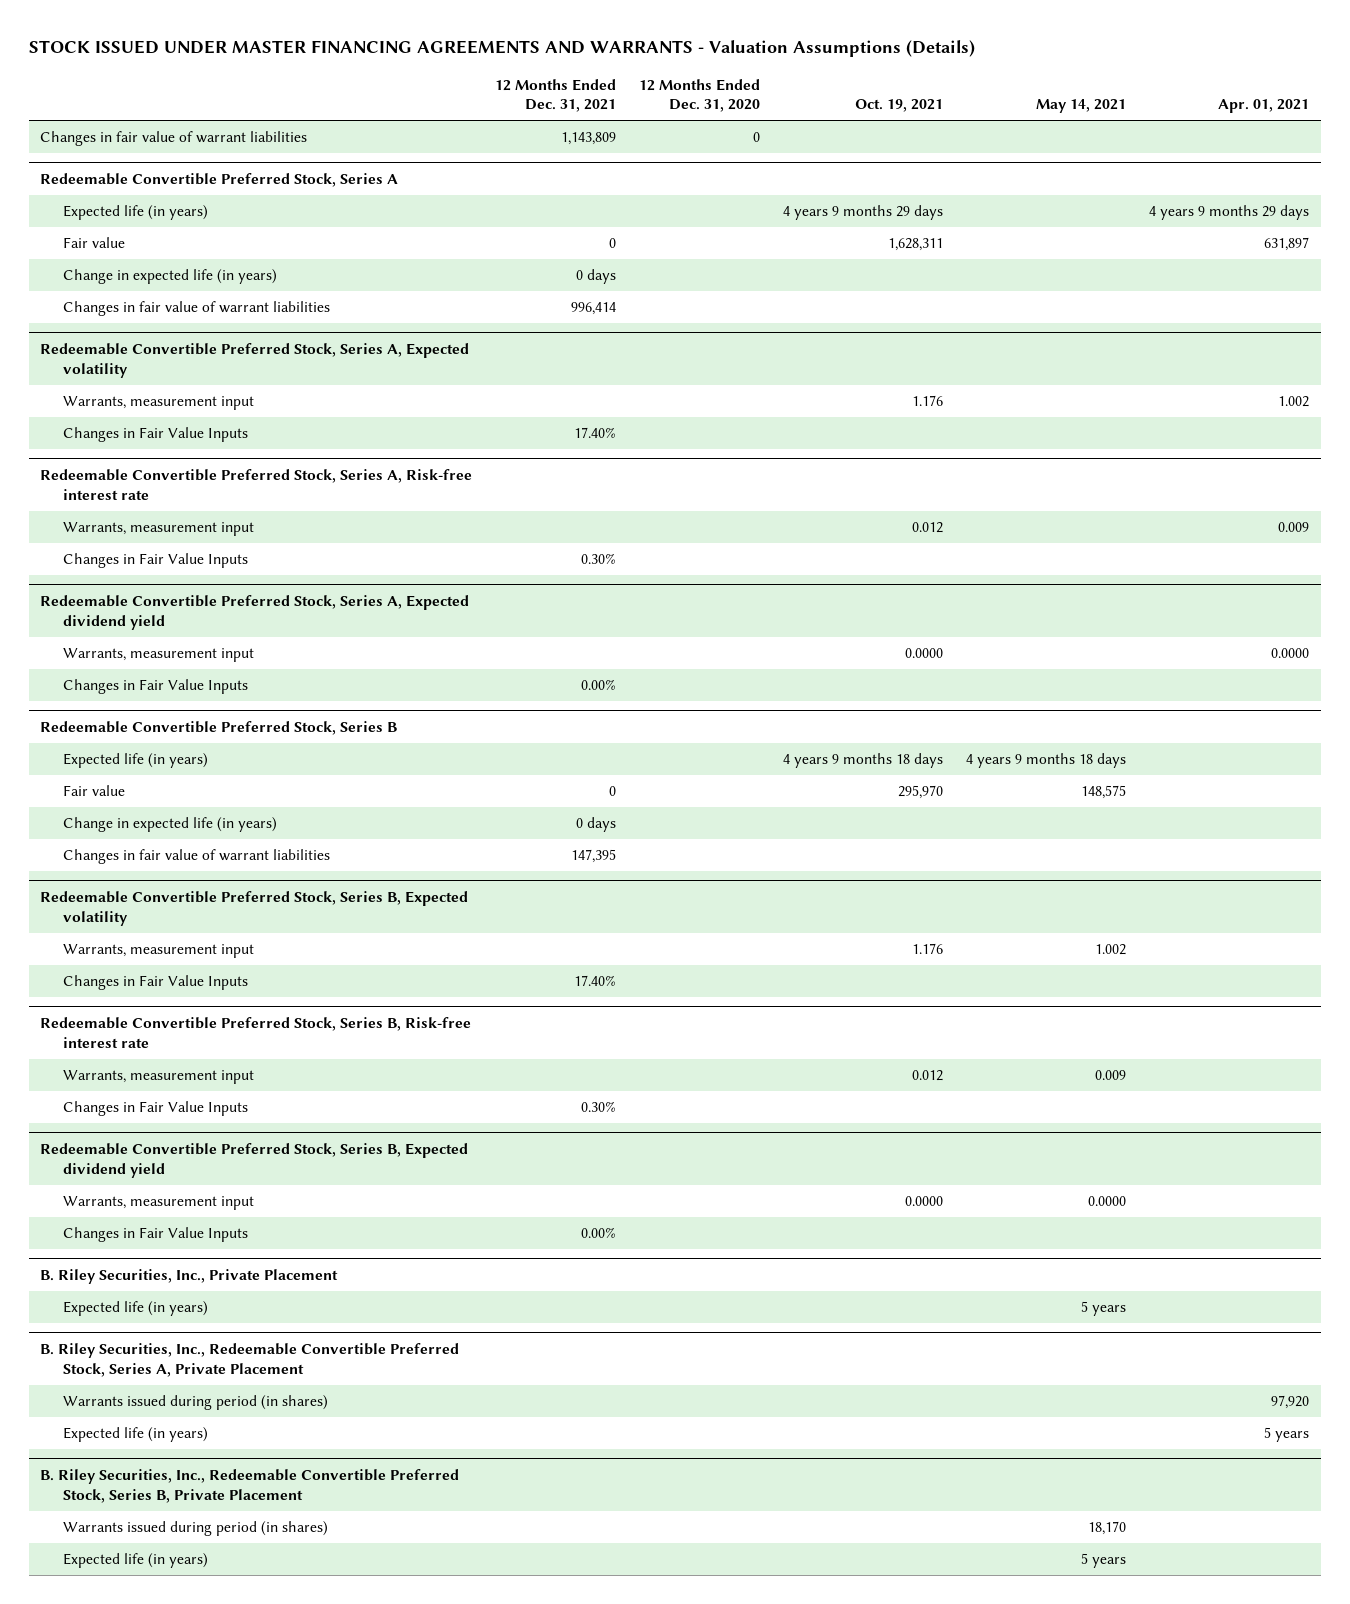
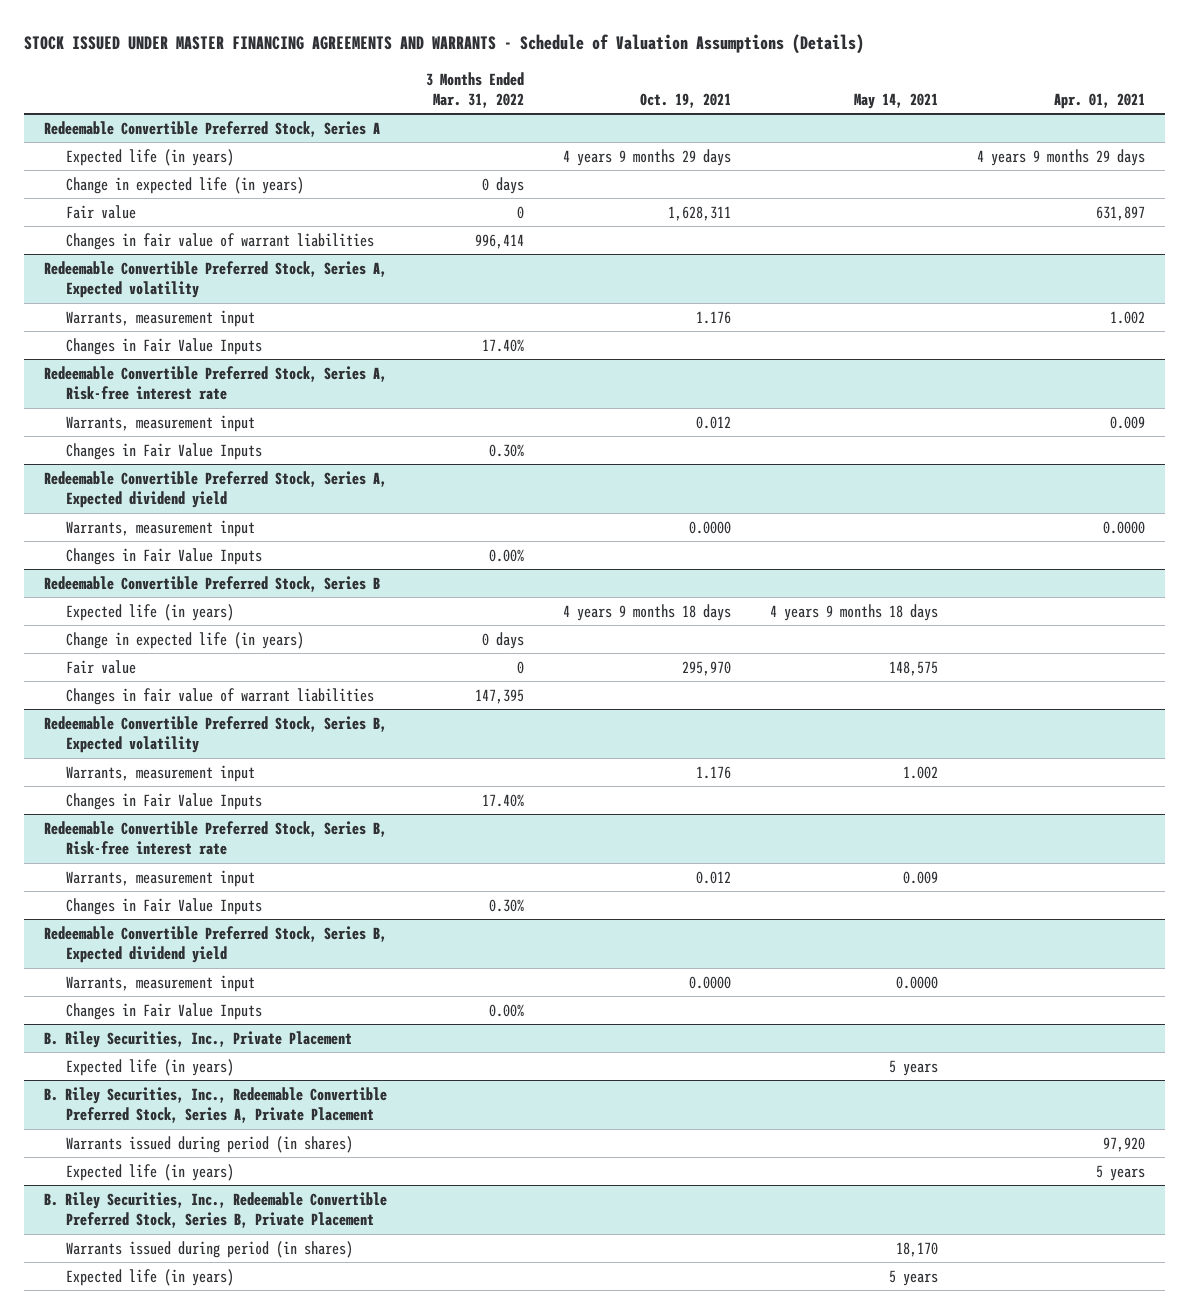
- STOCK ISSUED UNDER MASTER FINANCING AGREEMENTS AND WARRANTS - Valuation Assumptions (Details)
+ STOCK ISSUED UNDER MASTER FINANCING AGREEMENTS AND WARRANTS - Schedule of Valuation Assumptions (Details)
- | 12 Months Ended Dec. 31, 2021 | 12 Months Ended Dec. 31, 2020 | Oct. 19, 2021 | May 14, 2021 | Apr. 01, 2021
+ | 3 Months Ended Mar. 31, 2022 | Oct. 19, 2021 | May 14, 2021 | Apr. 01, 2021
- Changes in fair value of warrant liabilities | 1,143,809 | 0 | | |
@ Redeemable Convertible Preferred Stock, Series A
moved down: Fair value | 0 | 1,628,311 | | 631,897
@ Redeemable Convertible Preferred Stock, Series B
moved down: Fair value | 0 | 295,970 | 148,575 |

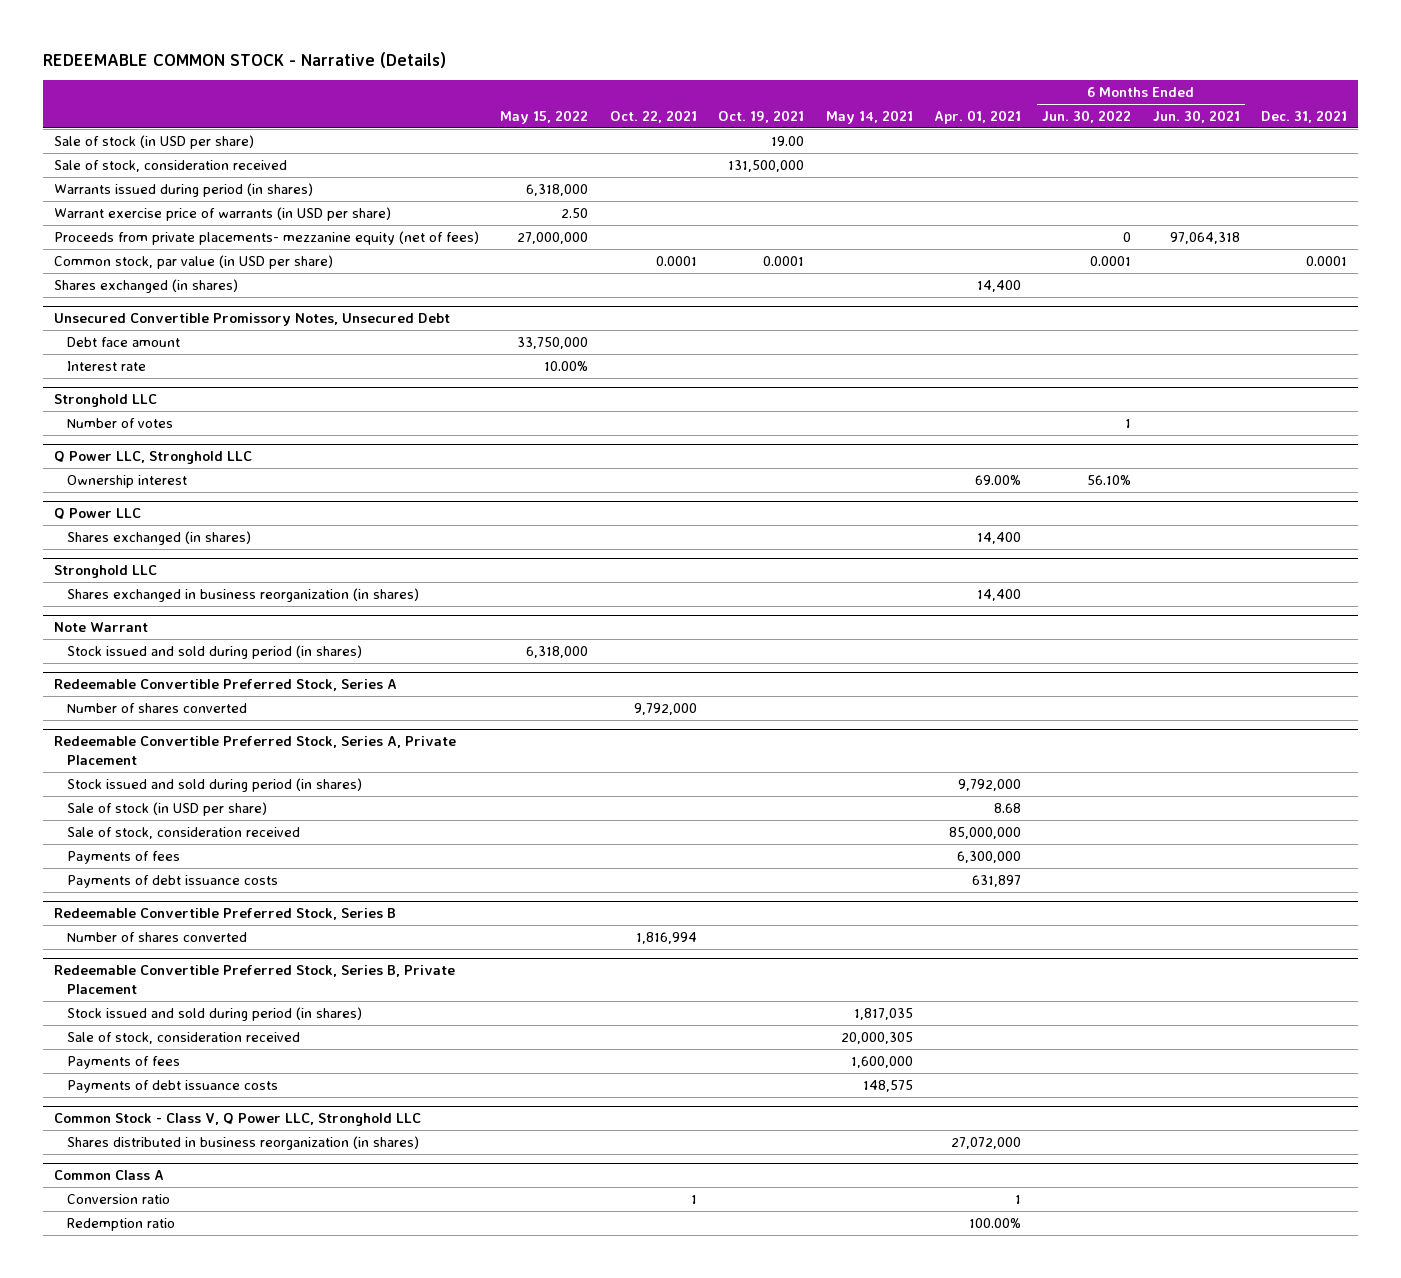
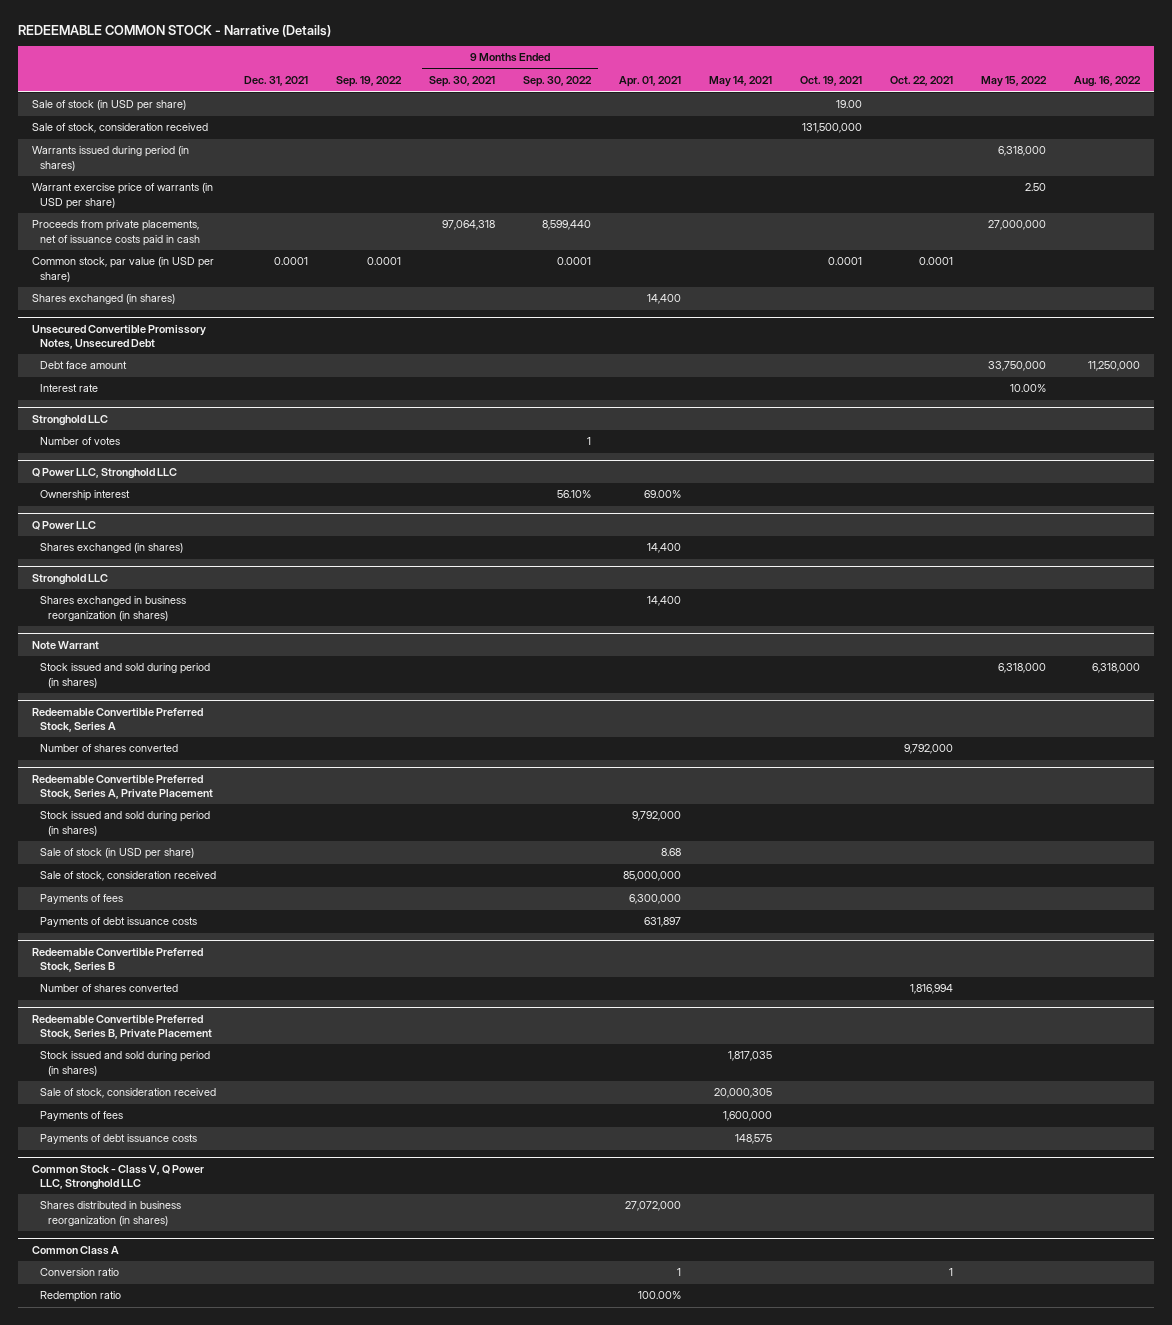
- | May 15, 2022 | Oct. 22, 2021 | Oct. 19, 2021 | May 14, 2021 | Apr. 01, 2021 | 6 Months Ended Jun. 30, 2022 | 6 Months Ended Jun. 30, 2021 | Dec. 31, 2021
+ | Dec. 31, 2021 | Sep. 19, 2022 | 9 Months Ended Sep. 30, 2021 | 9 Months Ended Sep. 30, 2022 | Apr. 01, 2021 | May 14, 2021 | Oct. 19, 2021 | Oct. 22, 2021 | May 15, 2022 | Aug. 16, 2022
- Proceeds from private placements- mezzanine equity (net of fees) | 27,000,000 | | | | | 0 | 97,064,318 |
+ Proceeds from private placements, net of issuance costs paid in cash | | | 97,064,318 | 8,599,440 | | | | | 27,000,000 |

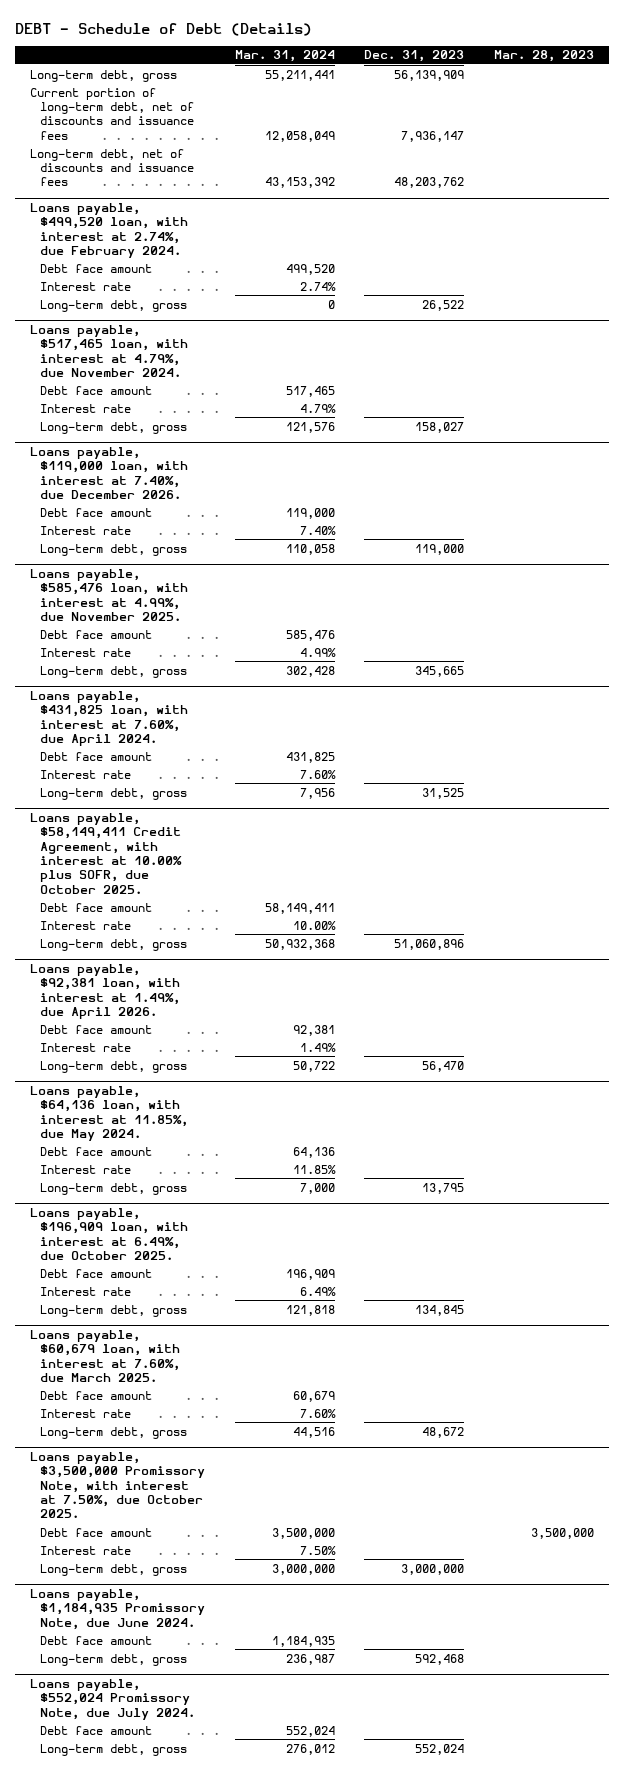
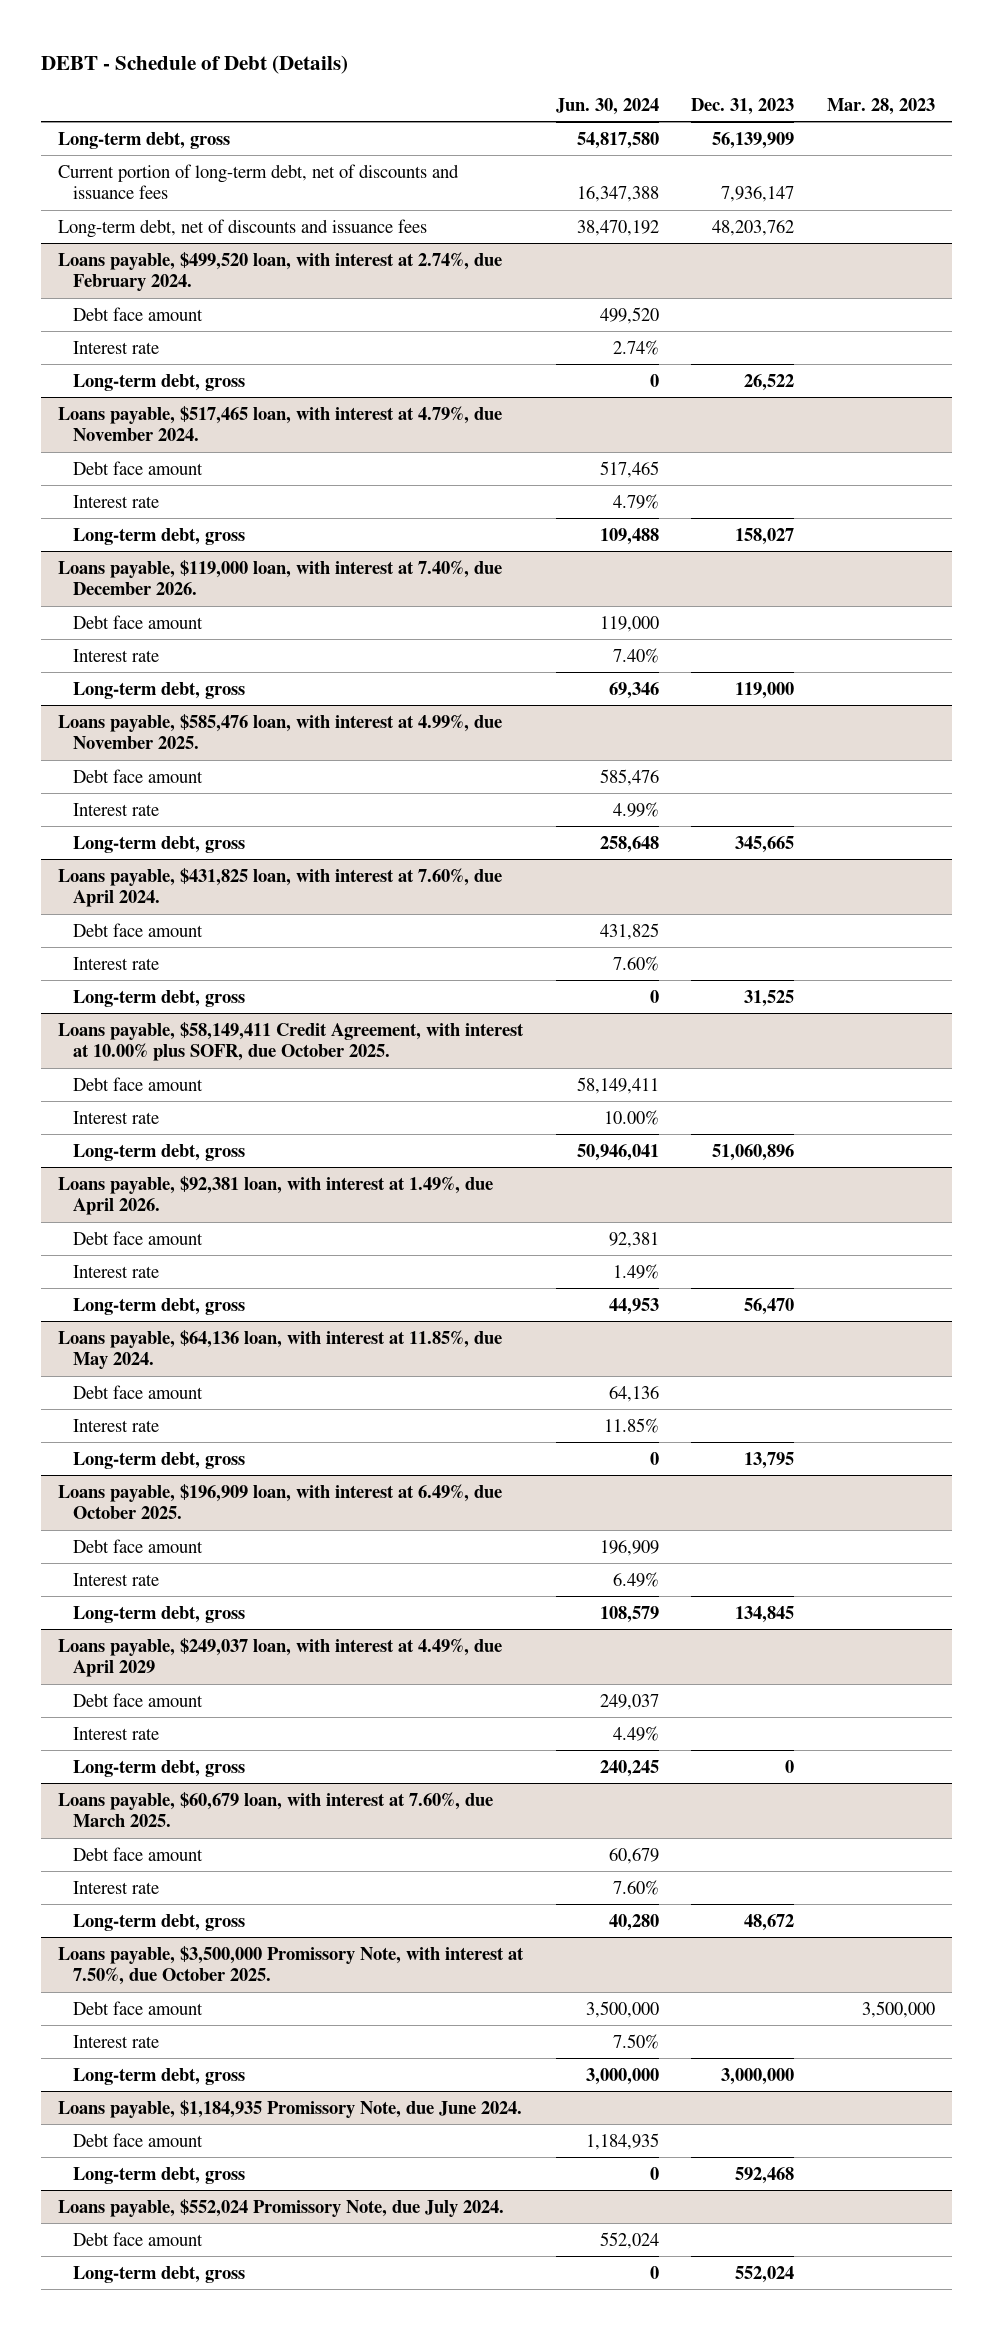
- | Mar. 31, 2024 | Dec. 31, 2023 | Mar. 28, 2023
+ | Jun. 30, 2024 | Dec. 31, 2023 | Mar. 28, 2023
+ Loans payable, $249,037 loan, with interest at 4.49%, due April 2029
+ Debt face amount | 249,037 | |
+ Interest rate | 4.49% | |
+ Long-term debt, gross | 240,245 | 0 |

